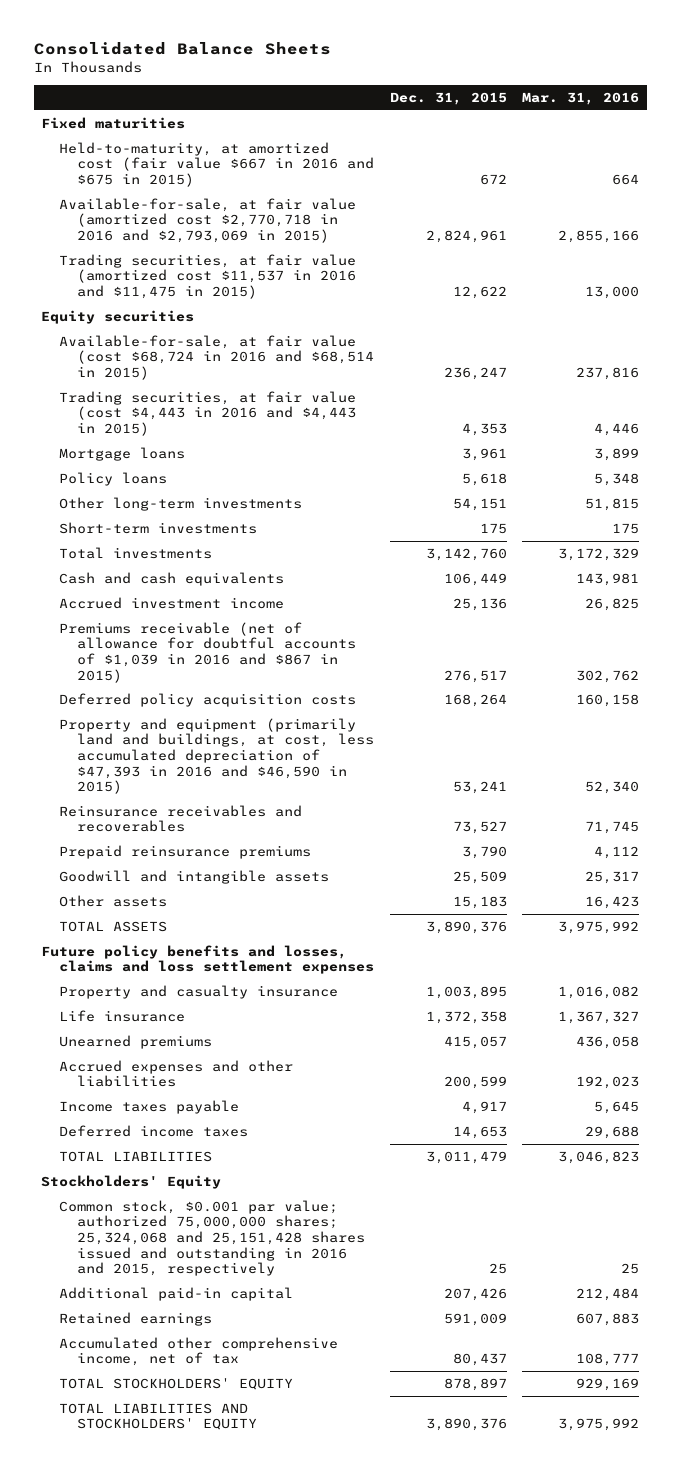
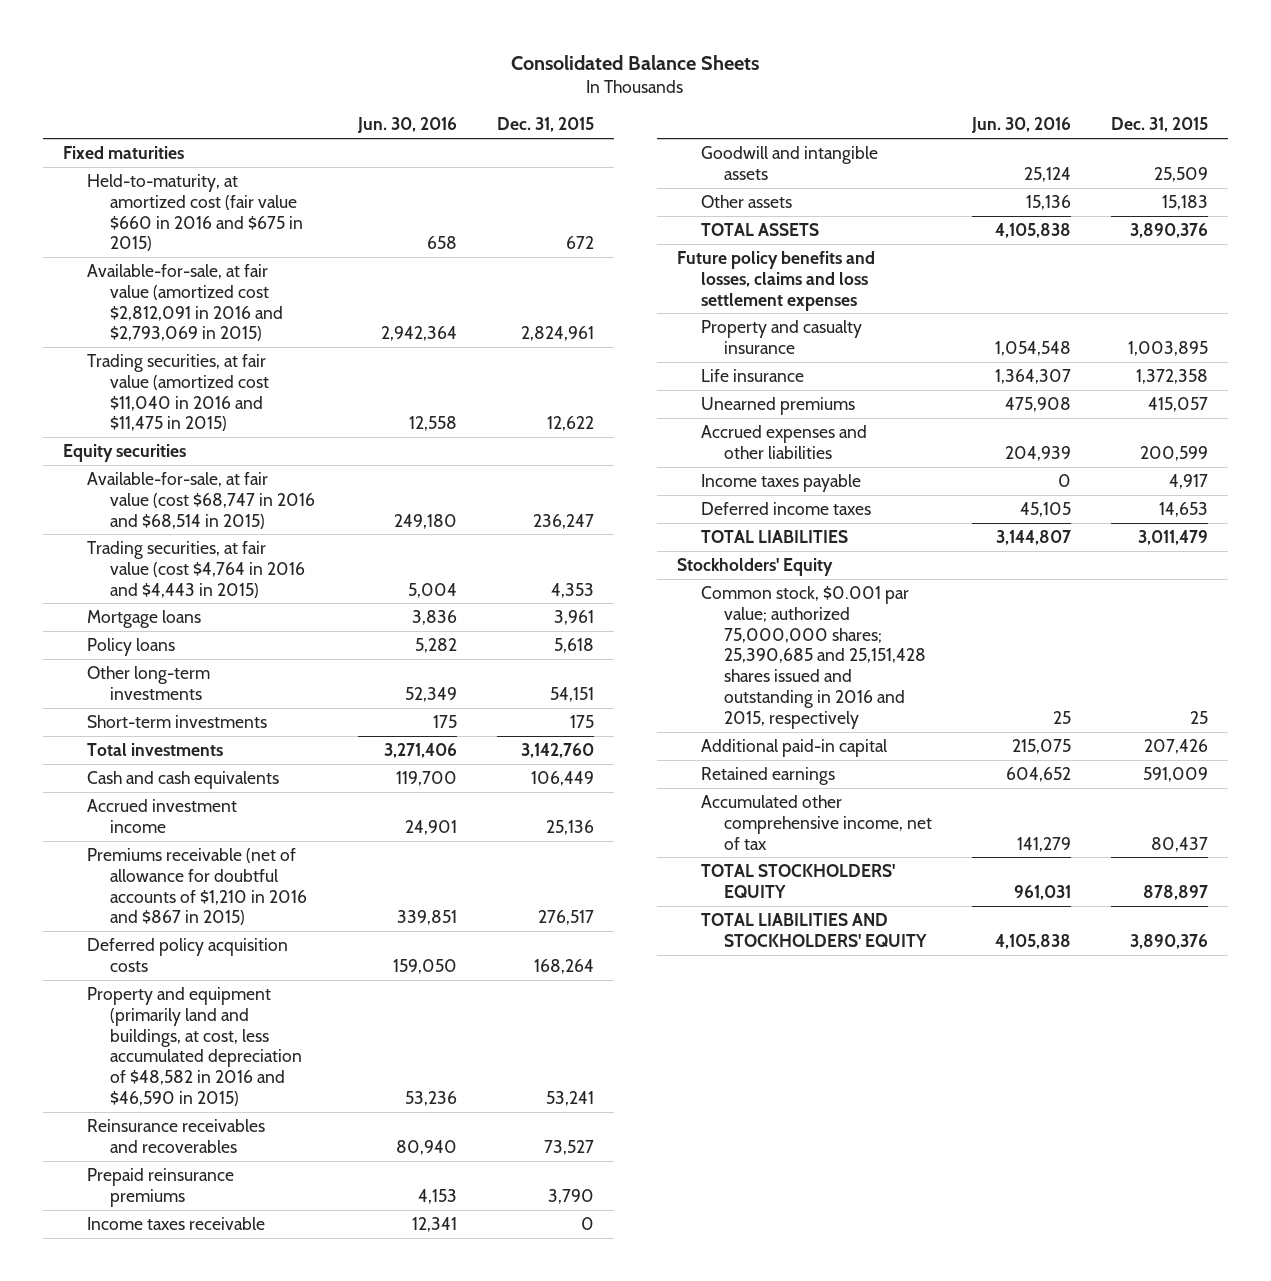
- | Dec. 31, 2015 | Mar. 31, 2016
+ | Jun. 30, 2016 | Dec. 31, 2015
- Held-to-maturity, at amortized cost (fair value $667 in 2016 and $675 in 2015) | 672 | 664
- Available-for-sale, at fair value (amortized cost $2,770,718 in 2016 and $2,793,069 in 2015) | 2,824,961 | 2,855,166
- Trading securities, at fair value (amortized cost $11,537 in 2016 and $11,475 in 2015) | 12,622 | 13,000
+ Held-to-maturity, at amortized cost (fair value $660 in 2016 and $675 in 2015) | 658 | 672
+ Available-for-sale, at fair value (amortized cost $2,812,091 in 2016 and $2,793,069 in 2015) | 2,942,364 | 2,824,961
+ Trading securities, at fair value (amortized cost $11,040 in 2016 and $11,475 in 2015) | 12,558 | 12,622
- Available-for-sale, at fair value (cost $68,724 in 2016 and $68,514 in 2015) | 236,247 | 237,816
- Trading securities, at fair value (cost $4,443 in 2016 and $4,443 in 2015) | 4,353 | 4,446
+ Available-for-sale, at fair value (cost $68,747 in 2016 and $68,514 in 2015) | 249,180 | 236,247
+ Trading securities, at fair value (cost $4,764 in 2016 and $4,443 in 2015) | 5,004 | 4,353
- Premiums receivable (net of allowance for doubtful accounts of $1,039 in 2016 and $867 in 2015) | 276,517 | 302,762
+ Premiums receivable (net of allowance for doubtful accounts of $1,210 in 2016 and $867 in 2015) | 339,851 | 276,517
- Property and equipment (primarily land and buildings, at cost, less accumulated depreciation of $47,393 in 2016 and $46,590 in 2015) | 53,241 | 52,340
+ Property and equipment (primarily land and buildings, at cost, less accumulated depreciation of $48,582 in 2016 and $46,590 in 2015) | 53,236 | 53,241
+ Income taxes receivable | 12,341 | 0
- Common stock, $0.001 par value; authorized 75,000,000 shares; 25,324,068 and 25,151,428 shares issued and outstanding in 2016 and 2015, respectively | 25 | 25
+ Common stock, $0.001 par value; authorized 75,000,000 shares; 25,390,685 and 25,151,428 shares issued and outstanding in 2016 and 2015, respectively | 25 | 25

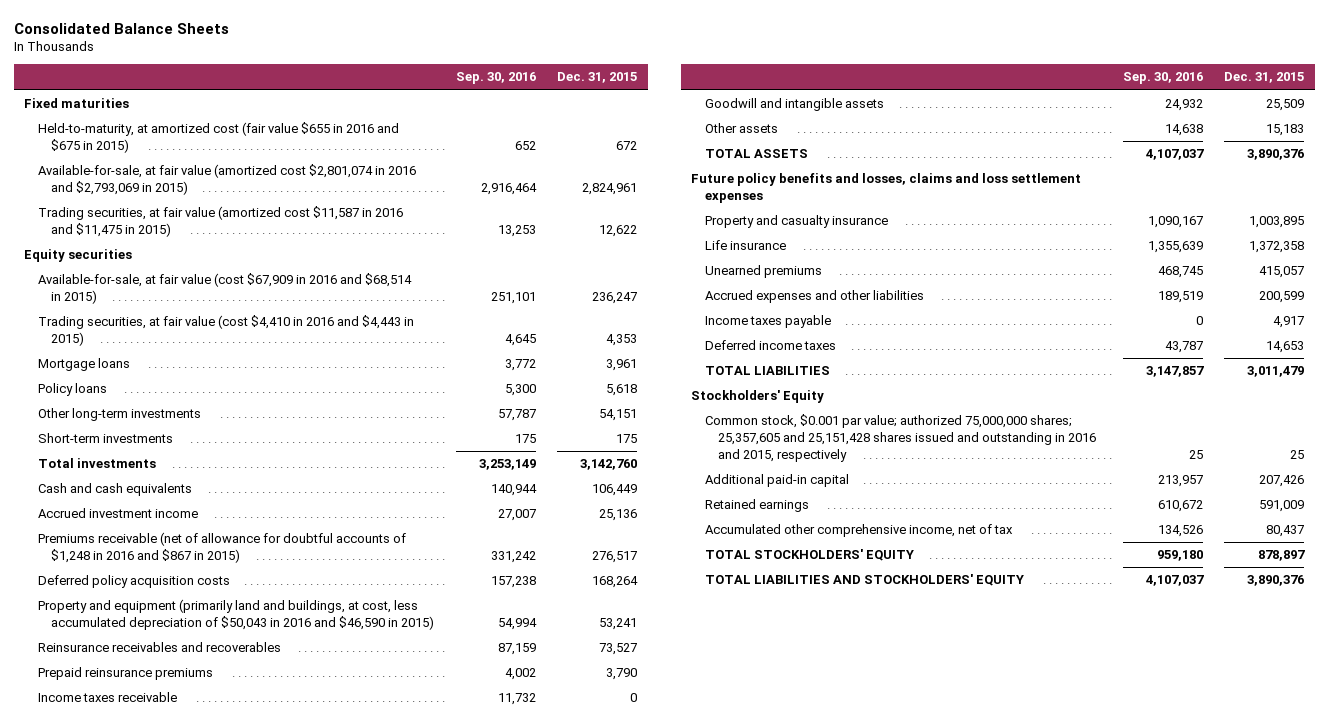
- | Jun. 30, 2016 | Dec. 31, 2015
+ | Sep. 30, 2016 | Dec. 31, 2015
- Held-to-maturity, at amortized cost (fair value $660 in 2016 and $675 in 2015) | 658 | 672
- Available-for-sale, at fair value (amortized cost $2,812,091 in 2016 and $2,793,069 in 2015) | 2,942,364 | 2,824,961
- Trading securities, at fair value (amortized cost $11,040 in 2016 and $11,475 in 2015) | 12,558 | 12,622
+ Held-to-maturity, at amortized cost (fair value $655 in 2016 and $675 in 2015) | 652 | 672
+ Available-for-sale, at fair value (amortized cost $2,801,074 in 2016 and $2,793,069 in 2015) | 2,916,464 | 2,824,961
+ Trading securities, at fair value (amortized cost $11,587 in 2016 and $11,475 in 2015) | 13,253 | 12,622
- Available-for-sale, at fair value (cost $68,747 in 2016 and $68,514 in 2015) | 249,180 | 236,247
- Trading securities, at fair value (cost $4,764 in 2016 and $4,443 in 2015) | 5,004 | 4,353
+ Available-for-sale, at fair value (cost $67,909 in 2016 and $68,514 in 2015) | 251,101 | 236,247
+ Trading securities, at fair value (cost $4,410 in 2016 and $4,443 in 2015) | 4,645 | 4,353
- Premiums receivable (net of allowance for doubtful accounts of $1,210 in 2016 and $867 in 2015) | 339,851 | 276,517
+ Premiums receivable (net of allowance for doubtful accounts of $1,248 in 2016 and $867 in 2015) | 331,242 | 276,517
- Property and equipment (primarily land and buildings, at cost, less accumulated depreciation of $48,582 in 2016 and $46,590 in 2015) | 53,236 | 53,241
+ Property and equipment (primarily land and buildings, at cost, less accumulated depreciation of $50,043 in 2016 and $46,590 in 2015) | 54,994 | 53,241
- Common stock, $0.001 par value; authorized 75,000,000 shares; 25,390,685 and 25,151,428 shares issued and outstanding in 2016 and 2015, respectively | 25 | 25
+ Common stock, $0.001 par value; authorized 75,000,000 shares; 25,357,605 and 25,151,428 shares issued and outstanding in 2016 and 2015, respectively | 25 | 25

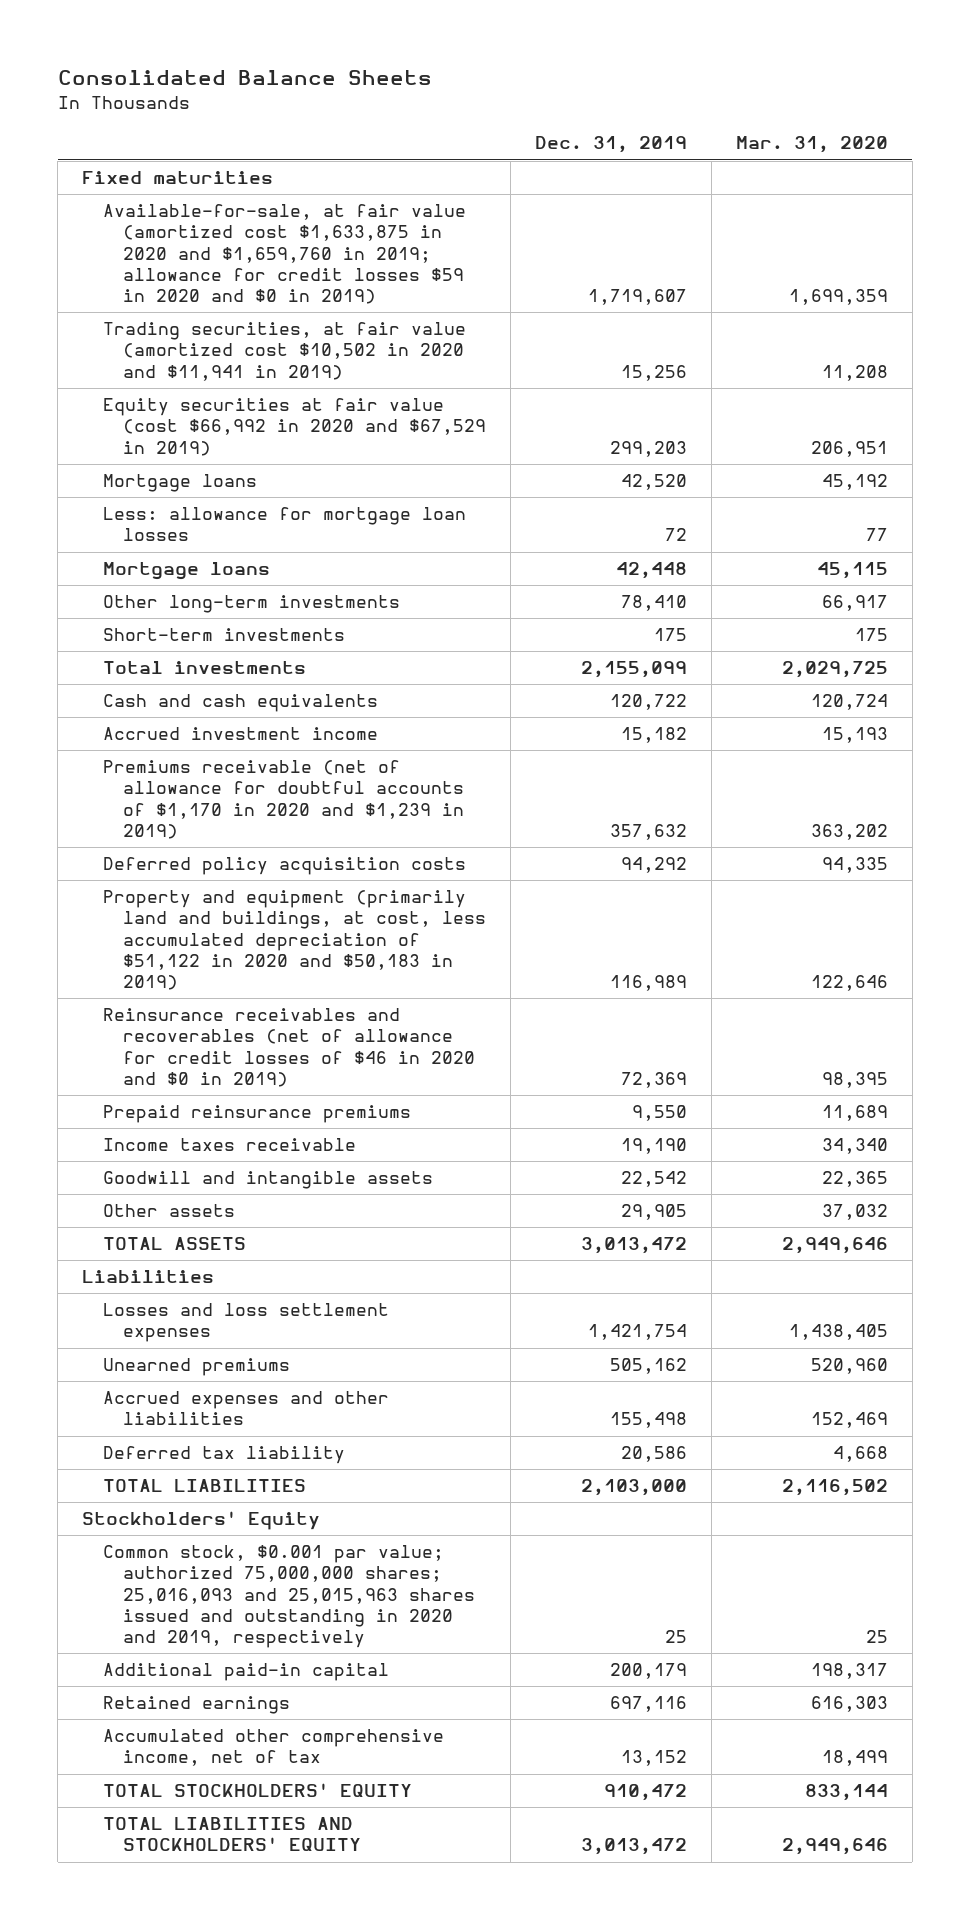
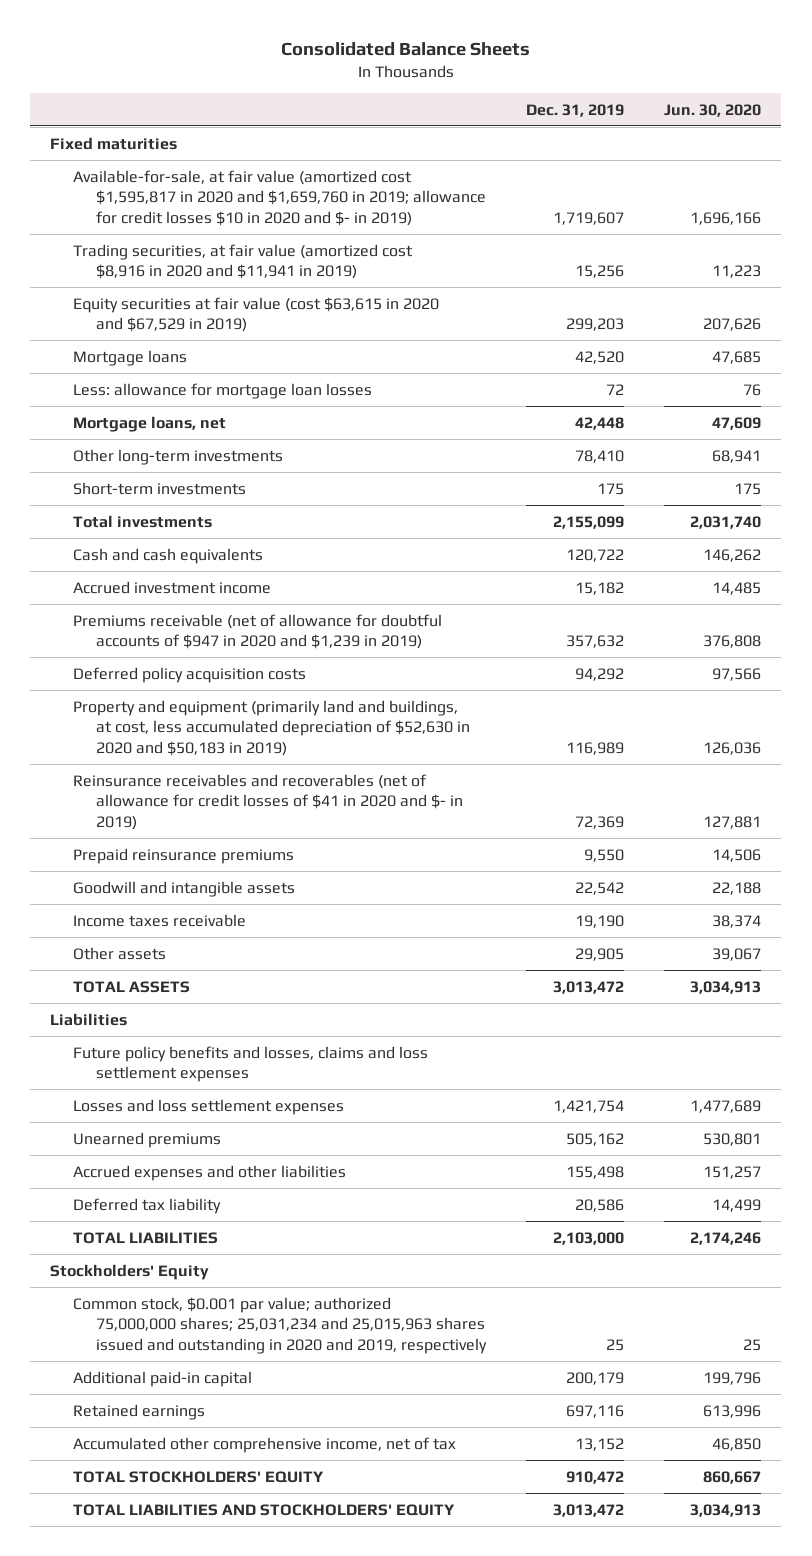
- | Dec. 31, 2019 | Mar. 31, 2020
+ | Dec. 31, 2019 | Jun. 30, 2020
- Available-for-sale, at fair value (amortized cost $1,633,875 in 2020 and $1,659,760 in 2019; allowance for credit losses $59 in 2020 and $0 in 2019) | 1,719,607 | 1,699,359
- Trading securities, at fair value (amortized cost $10,502 in 2020 and $11,941 in 2019) | 15,256 | 11,208
- Equity securities at fair value (cost $66,992 in 2020 and $67,529 in 2019) | 299,203 | 206,951
+ Available-for-sale, at fair value (amortized cost $1,595,817 in 2020 and $1,659,760 in 2019; allowance for credit losses $10 in 2020 and $- in 2019) | 1,719,607 | 1,696,166
+ Trading securities, at fair value (amortized cost $8,916 in 2020 and $11,941 in 2019) | 15,256 | 11,223
+ Equity securities at fair value (cost $63,615 in 2020 and $67,529 in 2019) | 299,203 | 207,626
- Mortgage loans | 42,448 | 45,115
+ Mortgage loans, net | 42,448 | 47,609
- Premiums receivable (net of allowance for doubtful accounts of $1,170 in 2020 and $1,239 in 2019) | 357,632 | 363,202
+ Premiums receivable (net of allowance for doubtful accounts of $947 in 2020 and $1,239 in 2019) | 357,632 | 376,808
- Property and equipment (primarily land and buildings, at cost, less accumulated depreciation of $51,122 in 2020 and $50,183 in 2019) | 116,989 | 122,646
- Reinsurance receivables and recoverables (net of allowance for credit losses of $46 in 2020 and $0 in 2019) | 72,369 | 98,395
+ Property and equipment (primarily land and buildings, at cost, less accumulated depreciation of $52,630 in 2020 and $50,183 in 2019) | 116,989 | 126,036
+ Reinsurance receivables and recoverables (net of allowance for credit losses of $41 in 2020 and $- in 2019) | 72,369 | 127,881
moved down: Income taxes receivable | 19,190 | 38,374
+ Future policy benefits and losses, claims and loss settlement expenses
- Common stock, $0.001 par value; authorized 75,000,000 shares; 25,016,093 and 25,015,963 shares issued and outstanding in 2020 and 2019, respectively | 25 | 25
+ Common stock, $0.001 par value; authorized 75,000,000 shares; 25,031,234 and 25,015,963 shares issued and outstanding in 2020 and 2019, respectively | 25 | 25

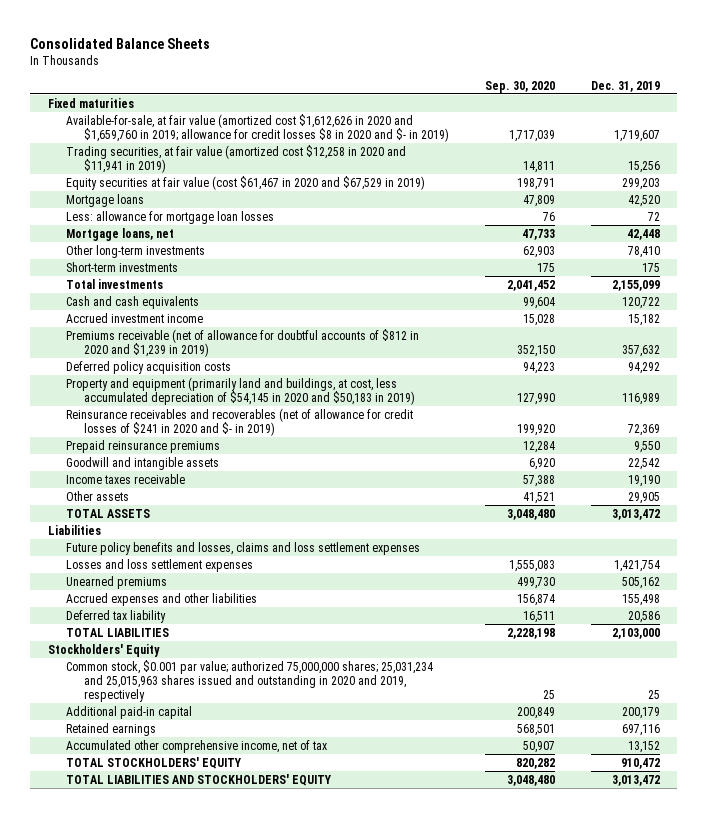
- | Dec. 31, 2019 | Jun. 30, 2020
+ | Sep. 30, 2020 | Dec. 31, 2019
- Available-for-sale, at fair value (amortized cost $1,595,817 in 2020 and $1,659,760 in 2019; allowance for credit losses $10 in 2020 and $- in 2019) | 1,719,607 | 1,696,166
- Trading securities, at fair value (amortized cost $8,916 in 2020 and $11,941 in 2019) | 15,256 | 11,223
- Equity securities at fair value (cost $63,615 in 2020 and $67,529 in 2019) | 299,203 | 207,626
+ Available-for-sale, at fair value (amortized cost $1,612,626 in 2020 and $1,659,760 in 2019; allowance for credit losses $8 in 2020 and $- in 2019) | 1,717,039 | 1,719,607
+ Trading securities, at fair value (amortized cost $12,258 in 2020 and $11,941 in 2019) | 14,811 | 15,256
+ Equity securities at fair value (cost $61,467 in 2020 and $67,529 in 2019) | 198,791 | 299,203
- Premiums receivable (net of allowance for doubtful accounts of $947 in 2020 and $1,239 in 2019) | 357,632 | 376,808
+ Premiums receivable (net of allowance for doubtful accounts of $812 in 2020 and $1,239 in 2019) | 352,150 | 357,632
- Property and equipment (primarily land and buildings, at cost, less accumulated depreciation of $52,630 in 2020 and $50,183 in 2019) | 116,989 | 126,036
- Reinsurance receivables and recoverables (net of allowance for credit losses of $41 in 2020 and $- in 2019) | 72,369 | 127,881
+ Property and equipment (primarily land and buildings, at cost, less accumulated depreciation of $54,145 in 2020 and $50,183 in 2019) | 127,990 | 116,989
+ Reinsurance receivables and recoverables (net of allowance for credit losses of $241 in 2020 and $- in 2019) | 199,920 | 72,369

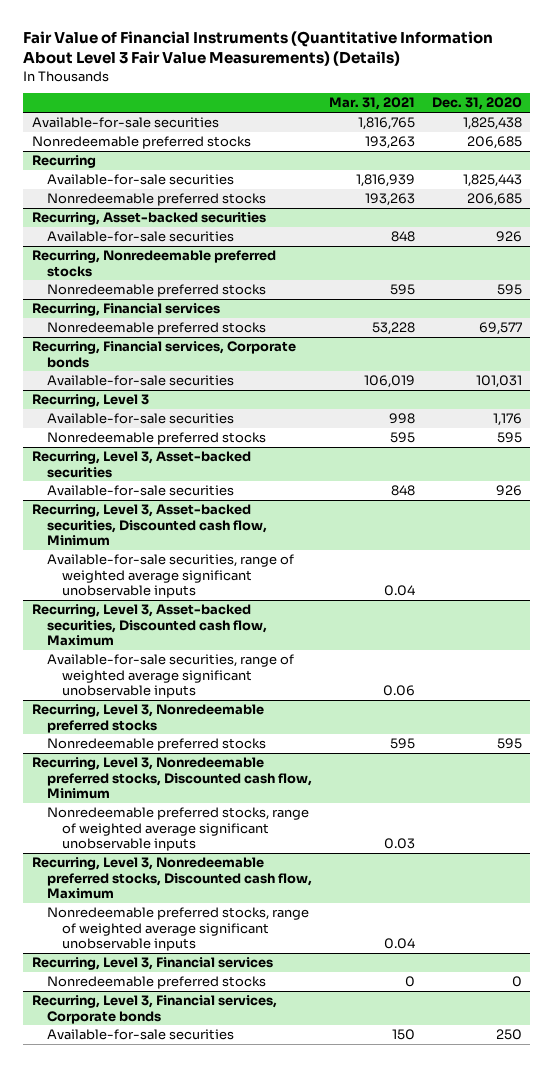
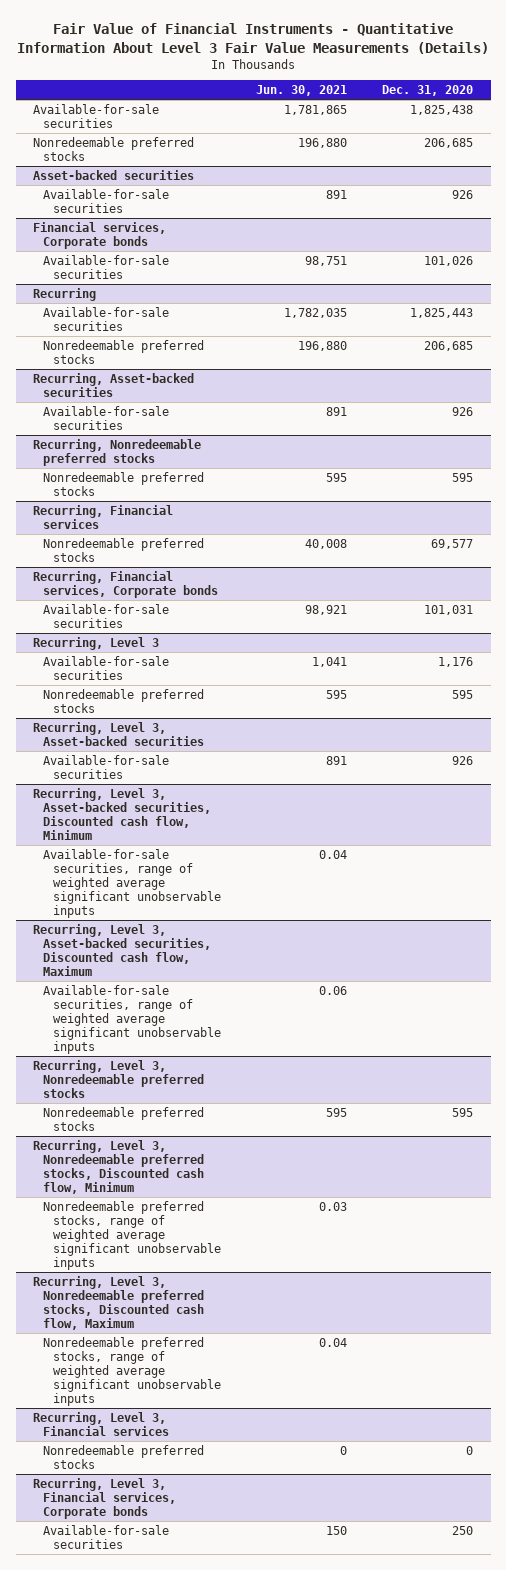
- Fair Value of Financial Instruments (Quantitative Information About Level 3 Fair Value Measurements) (Details)
+ Fair Value of Financial Instruments - Quantitative Information About Level 3 Fair Value Measurements (Details)
- | Mar. 31, 2021 | Dec. 31, 2020
+ | Jun. 30, 2021 | Dec. 31, 2020
+ Asset-backed securities
+ Available-for-sale securities | 891 | 926
+ Financial services, Corporate bonds
+ Available-for-sale securities | 98,751 | 101,026

